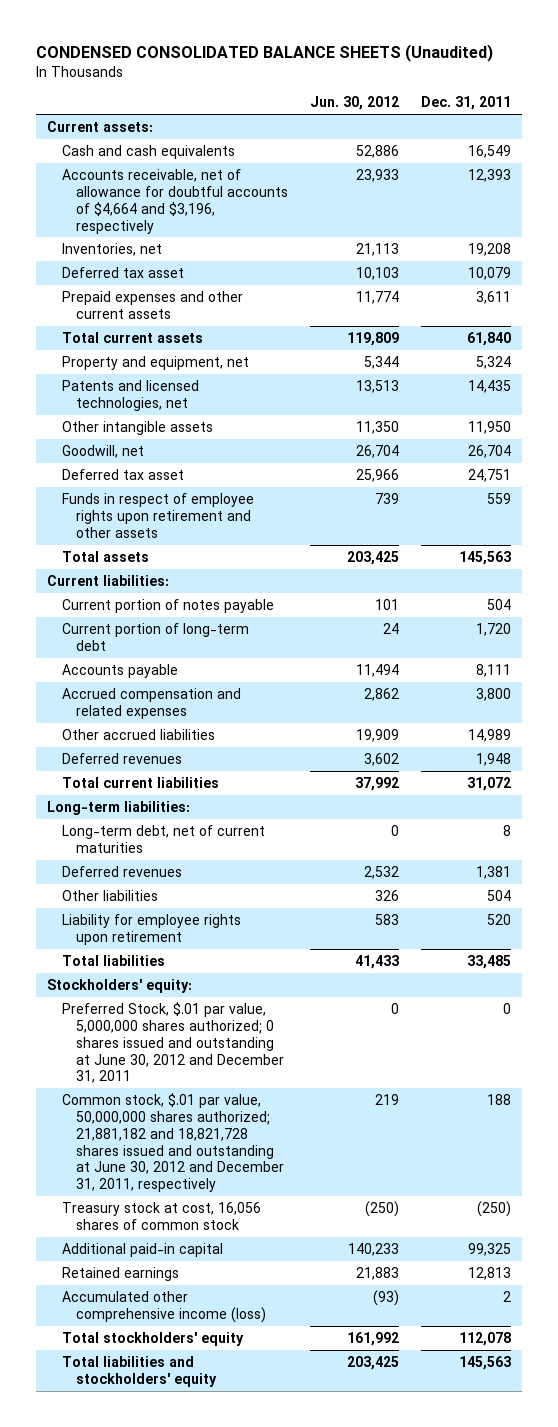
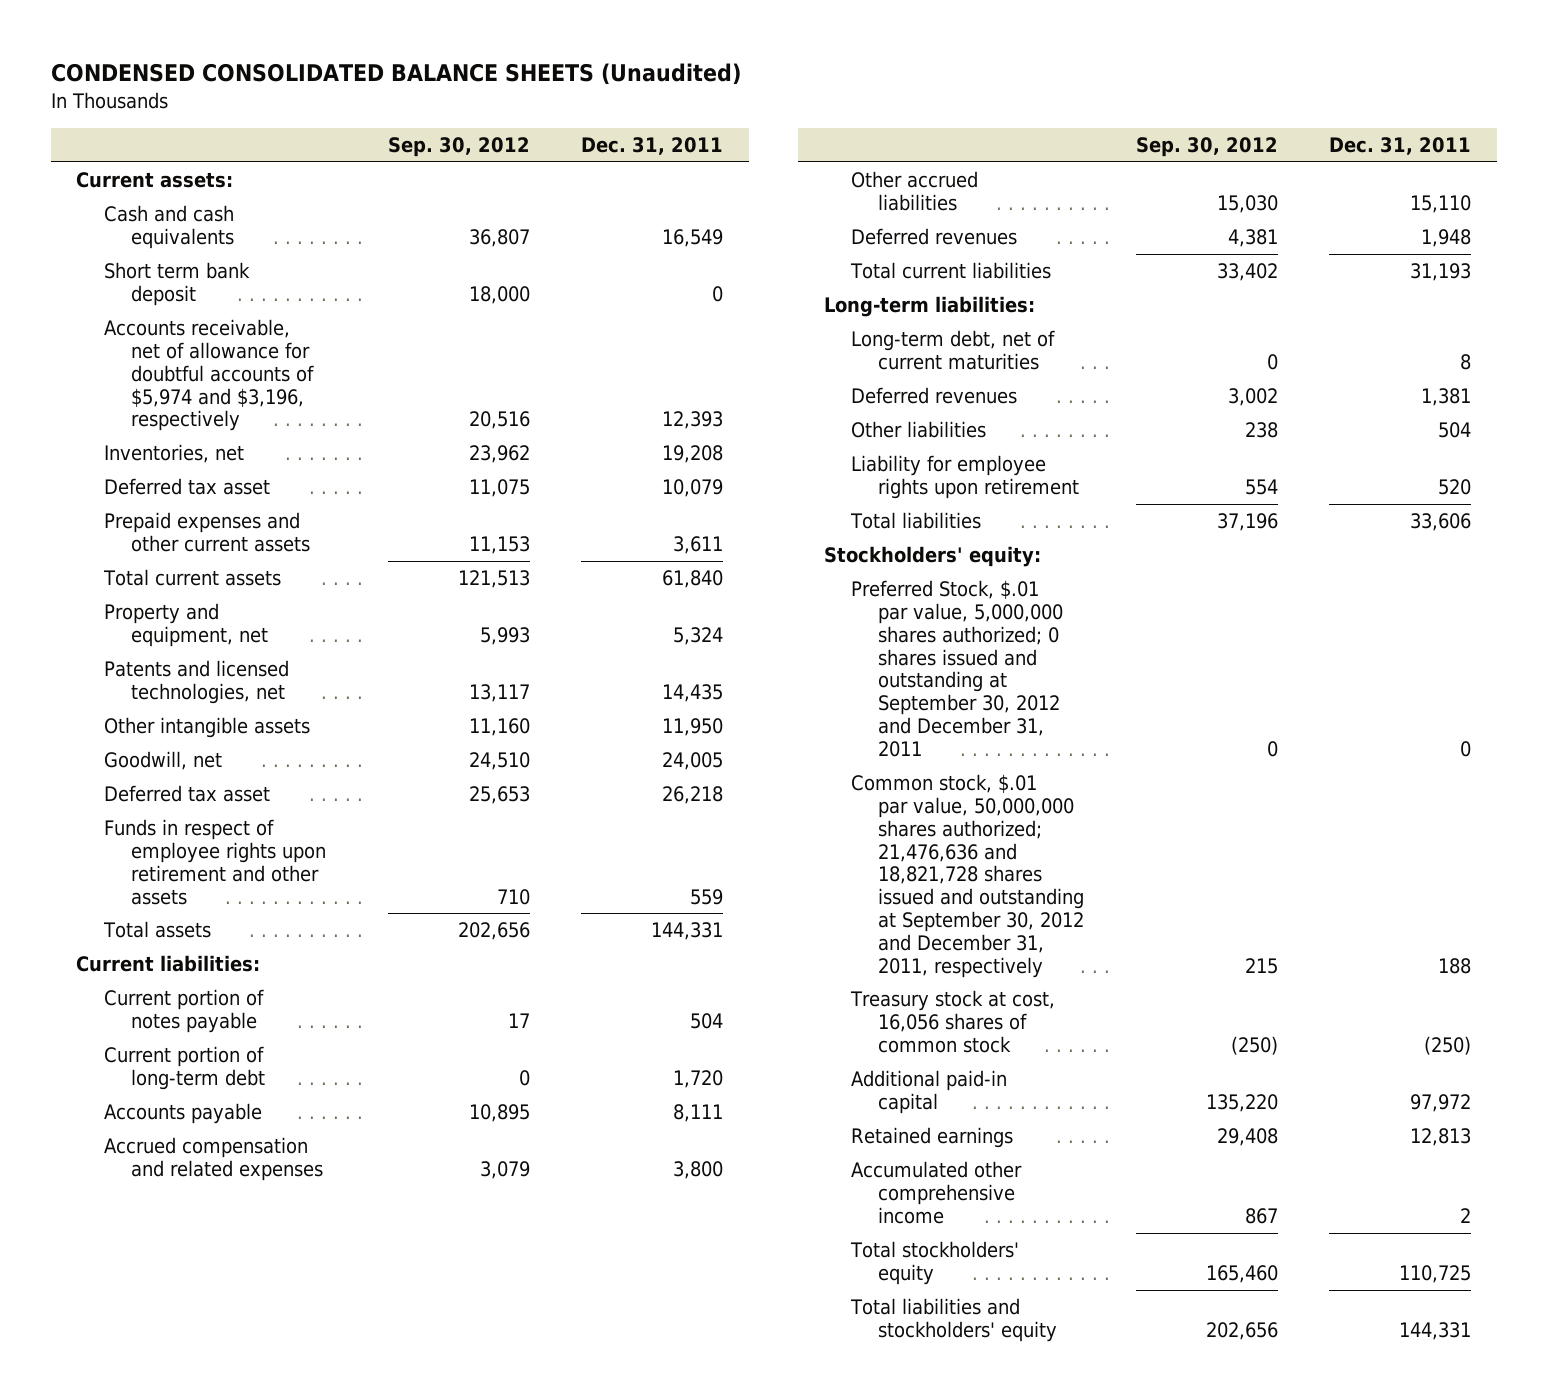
- | Jun. 30, 2012 | Dec. 31, 2011
+ | Sep. 30, 2012 | Dec. 31, 2011
- Accounts receivable, net of allowance for doubtful accounts of $4,664 and $3,196, respectively | 23,933 | 12,393
+ Short term bank deposit | 18,000 | 0
+ Accounts receivable, net of allowance for doubtful accounts of $5,974 and $3,196, respectively | 20,516 | 12,393
- Goodwill, net | 26,704 | 26,704
- Deferred tax asset | 25,966 | 24,751
+ Goodwill, net | 24,510 | 24,005
+ Deferred tax asset | 25,653 | 26,218
- Total assets | 203,425 | 145,563
+ Total assets | 202,656 | 144,331
- Other accrued liabilities | 19,909 | 14,989
+ Other accrued liabilities | 15,030 | 15,110
- Total current liabilities | 37,992 | 31,072
+ Total current liabilities | 33,402 | 31,193
- Total liabilities | 41,433 | 33,485
+ Total liabilities | 37,196 | 33,606
- Preferred Stock, $.01 par value, 5,000,000 shares authorized; 0 shares issued and outstanding at June 30, 2012 and December 31, 2011 | 0 | 0
- Common stock, $.01 par value, 50,000,000 shares authorized; 21,881,182 and 18,821,728 shares issued and outstanding at June 30, 2012 and December 31, 2011, respectively | 219 | 188
+ Preferred Stock, $.01 par value, 5,000,000 shares authorized; 0 shares issued and outstanding at September 30, 2012 and December 31, 2011 | 0 | 0
+ Common stock, $.01 par value, 50,000,000 shares authorized; 21,476,636 and 18,821,728 shares issued and outstanding at September 30, 2012 and December 31, 2011, respectively | 215 | 188
- Additional paid-in capital | 140,233 | 99,325
+ Additional paid-in capital | 135,220 | 97,972
- Accumulated other comprehensive income (loss) | (93) | 2
- Total stockholders' equity | 161,992 | 112,078
- Total liabilities and stockholders' equity | 203,425 | 145,563
+ Accumulated other comprehensive income | 867 | 2
+ Total stockholders' equity | 165,460 | 110,725
+ Total liabilities and stockholders' equity | 202,656 | 144,331

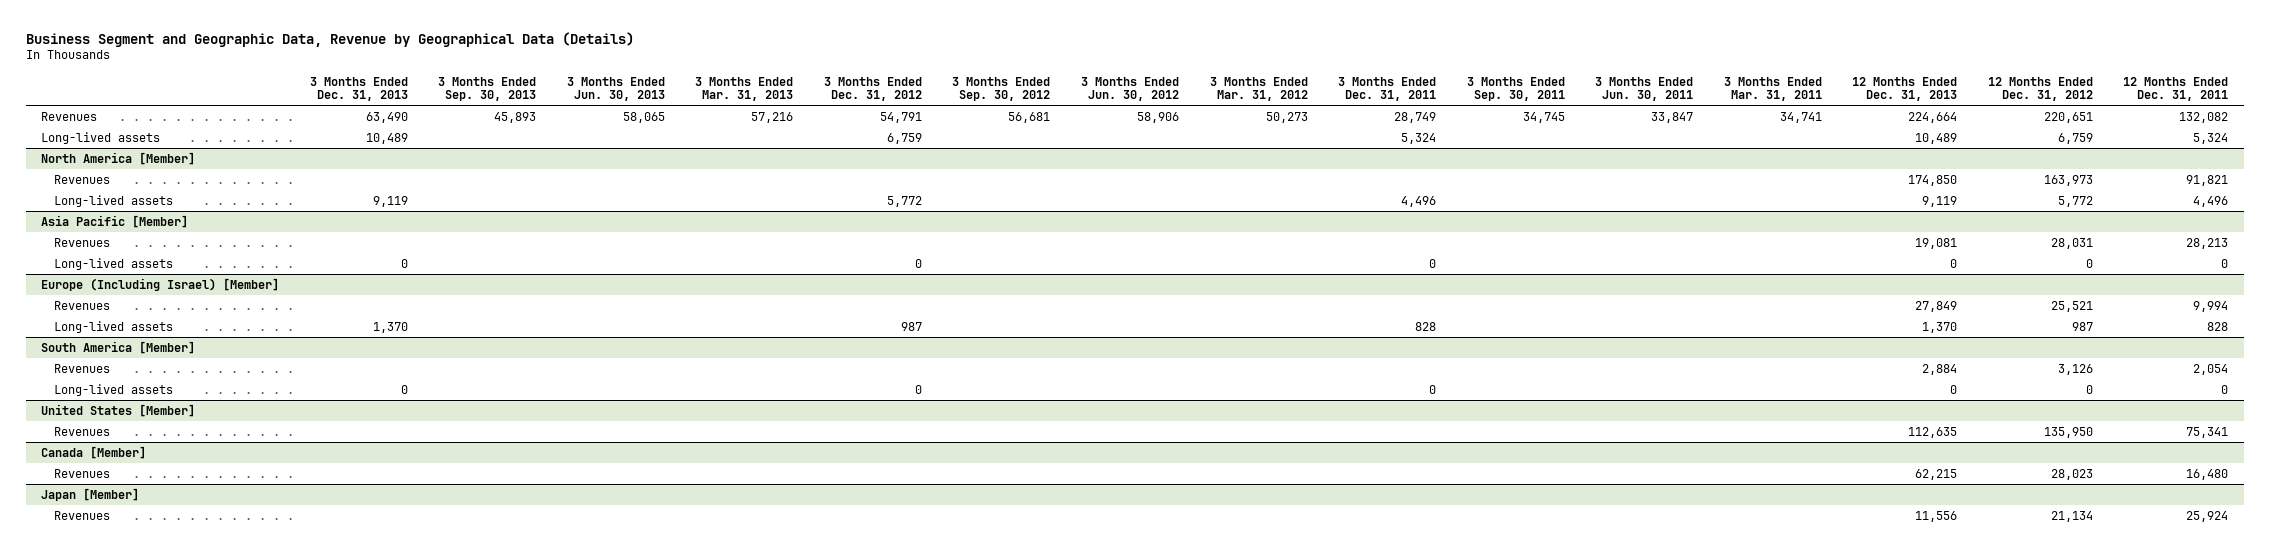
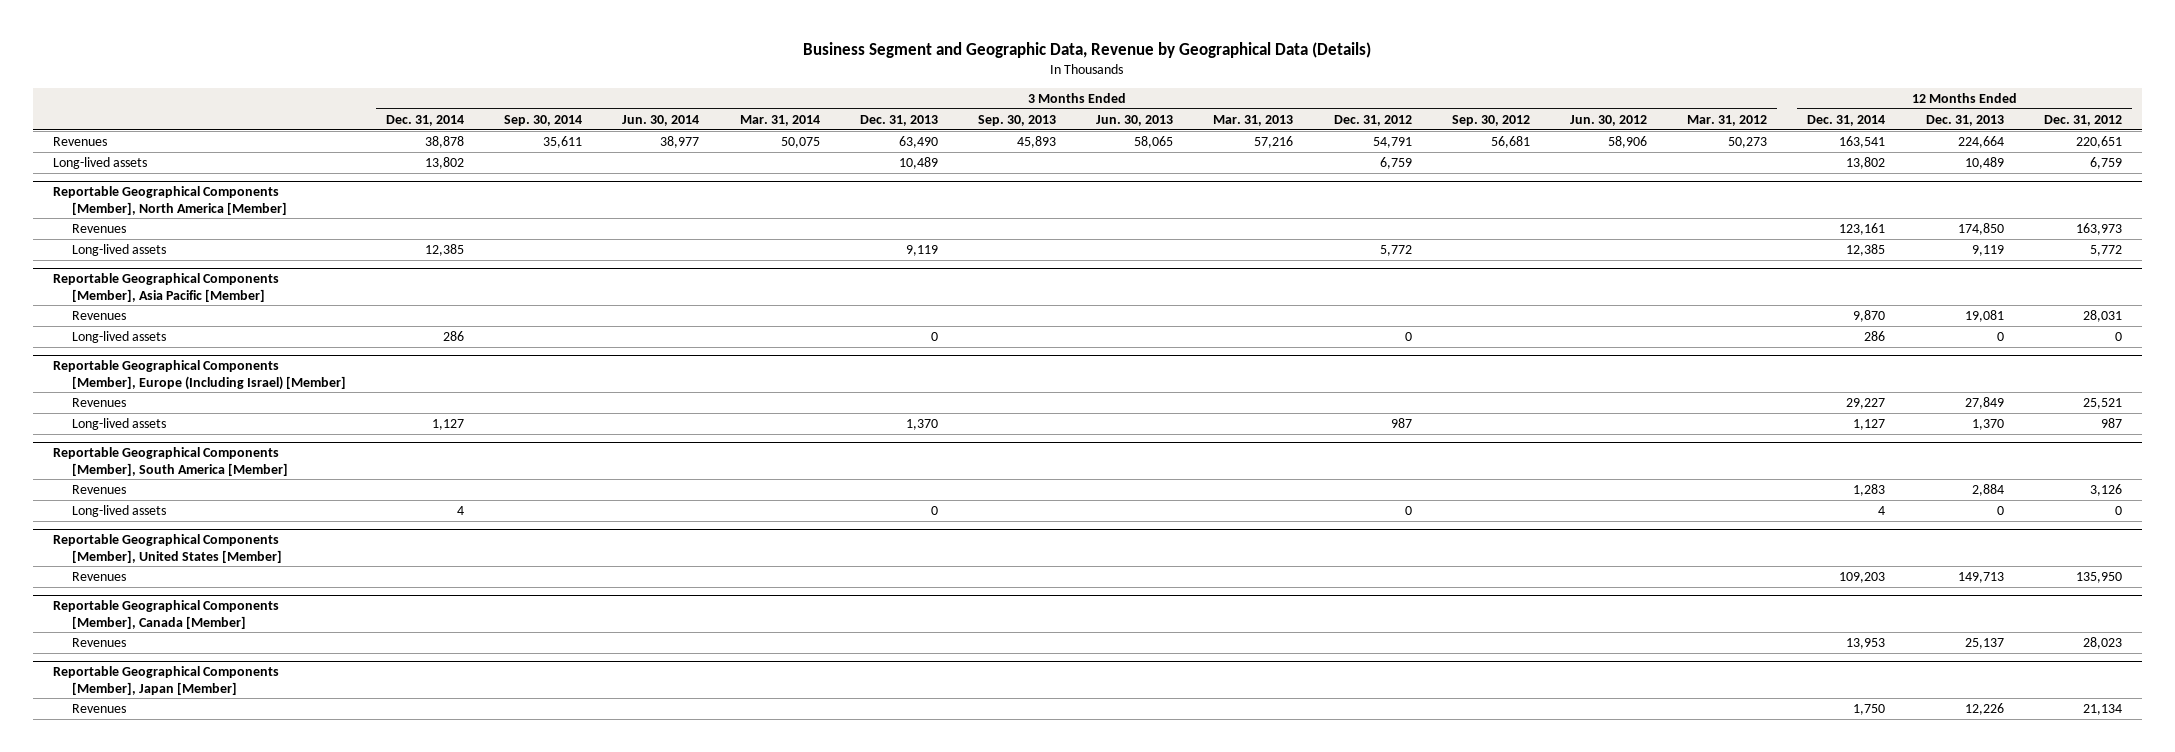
- | 3 Months Ended Dec. 31, 2013 | 3 Months Ended Sep. 30, 2013 | 3 Months Ended Jun. 30, 2013 | 3 Months Ended Mar. 31, 2013 | 3 Months Ended Dec. 31, 2012 | 3 Months Ended Sep. 30, 2012 | 3 Months Ended Jun. 30, 2012 | 3 Months Ended Mar. 31, 2012 | 3 Months Ended Dec. 31, 2011 | 3 Months Ended Sep. 30, 2011 | 3 Months Ended Jun. 30, 2011 | 3 Months Ended Mar. 31, 2011 | 12 Months Ended Dec. 31, 2013 | 12 Months Ended Dec. 31, 2012 | 12 Months Ended Dec. 31, 2011
+ | 3 Months Ended Dec. 31, 2014 | 3 Months Ended Sep. 30, 2014 | 3 Months Ended Jun. 30, 2014 | 3 Months Ended Mar. 31, 2014 | 3 Months Ended Dec. 31, 2013 | 3 Months Ended Sep. 30, 2013 | 3 Months Ended Jun. 30, 2013 | 3 Months Ended Mar. 31, 2013 | 3 Months Ended Dec. 31, 2012 | 3 Months Ended Sep. 30, 2012 | 3 Months Ended Jun. 30, 2012 | 3 Months Ended Mar. 31, 2012 | 12 Months Ended Dec. 31, 2014 | 12 Months Ended Dec. 31, 2013 | 12 Months Ended Dec. 31, 2012
- North America [Member]
+ Reportable Geographical Components [Member], North America [Member]
- Asia Pacific [Member]
+ Reportable Geographical Components [Member], Asia Pacific [Member]
- Europe (Including Israel) [Member]
+ Reportable Geographical Components [Member], Europe (Including Israel) [Member]
- South America [Member]
+ Reportable Geographical Components [Member], South America [Member]
- United States [Member]
- Revenues | | | | | | | | | | | | | 112,635 | 135,950 | 75,341
- Canada [Member]
- Revenues | | | | | | | | | | | | | 62,215 | 28,023 | 16,480
- Japan [Member]
- Revenues | | | | | | | | | | | | | 11,556 | 21,134 | 25,924
+ Reportable Geographical Components [Member], United States [Member]
+ Revenues | | | | | | | | | | | | | 109,203 | 149,713 | 135,950
+ Reportable Geographical Components [Member], Canada [Member]
+ Revenues | | | | | | | | | | | | | 13,953 | 25,137 | 28,023
+ Reportable Geographical Components [Member], Japan [Member]
+ Revenues | | | | | | | | | | | | | 1,750 | 12,226 | 21,134

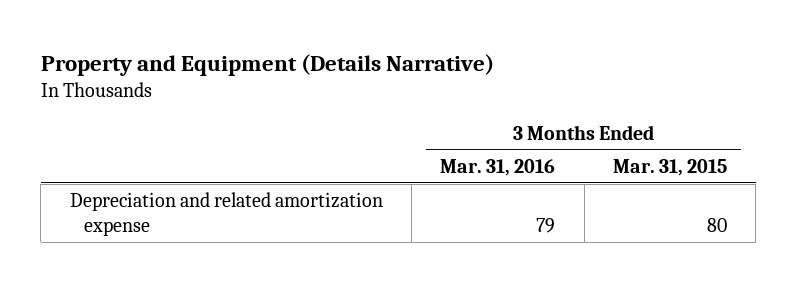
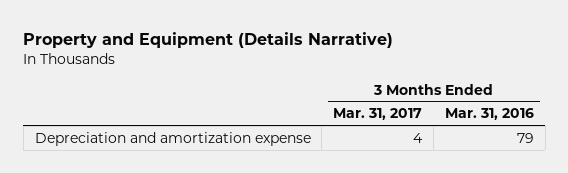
- | 3 Months Ended Mar. 31, 2016 | 3 Months Ended Mar. 31, 2015
+ | 3 Months Ended Mar. 31, 2017 | 3 Months Ended Mar. 31, 2016
- Depreciation and related amortization expense | 79 | 80
+ Depreciation and amortization expense | 4 | 79

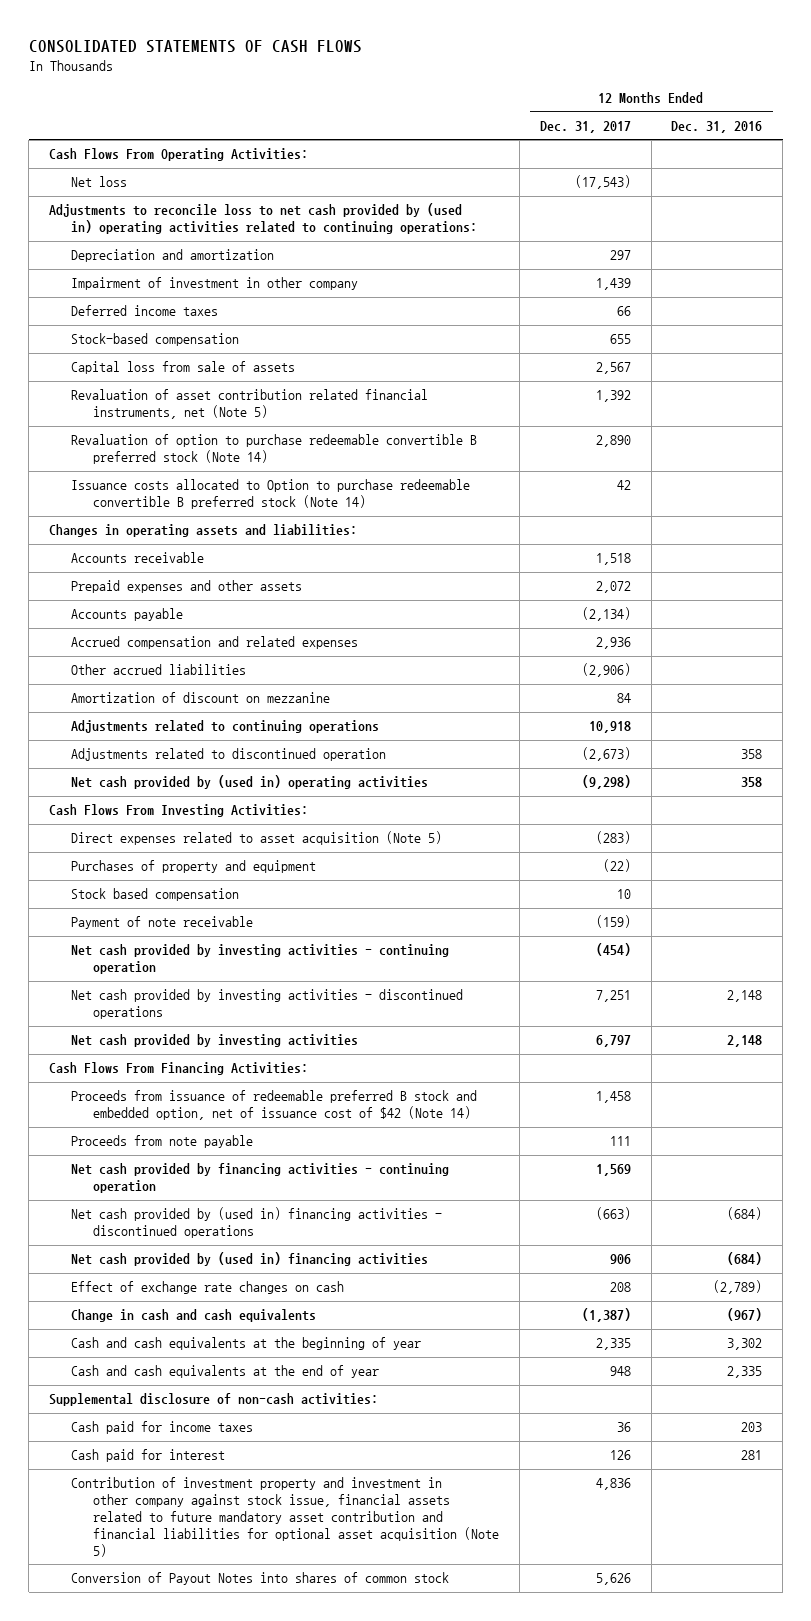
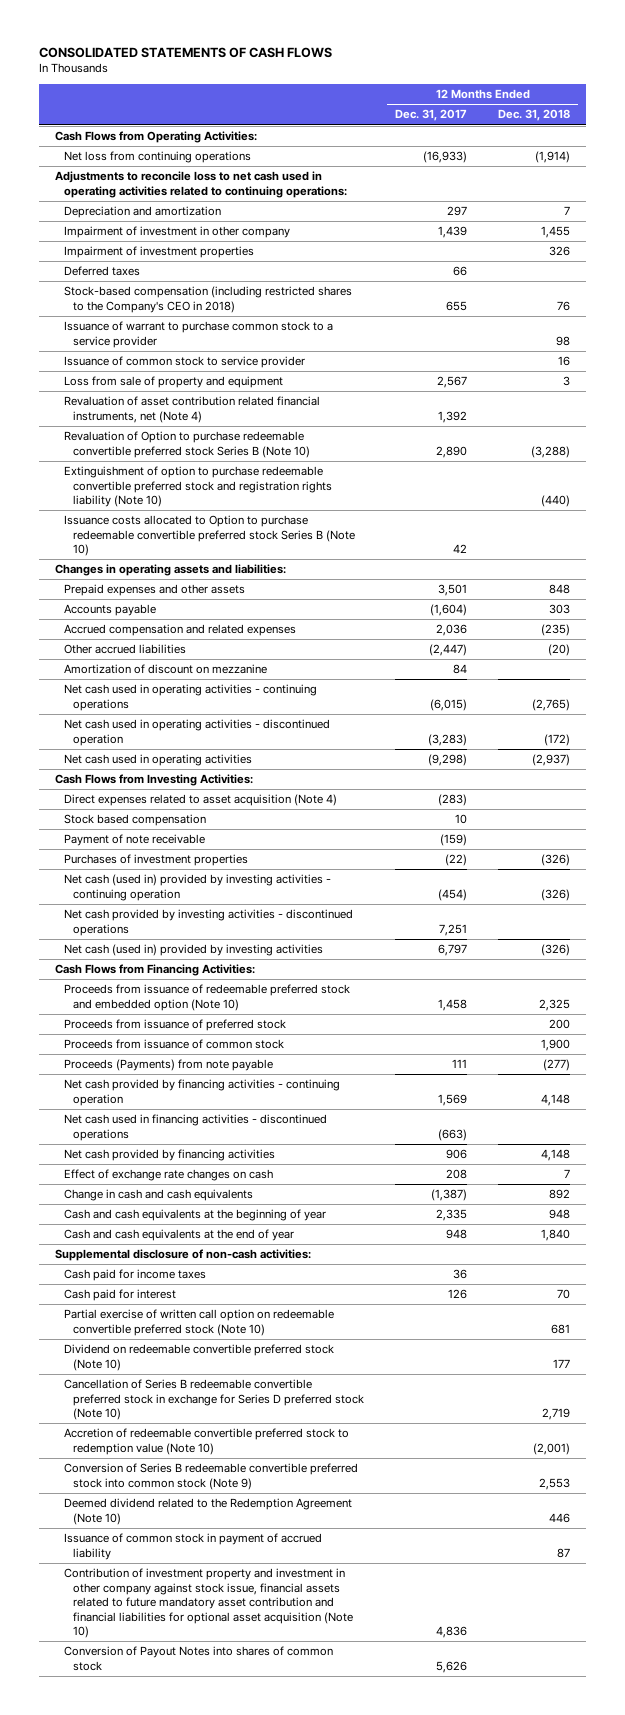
- | 12 Months Ended Dec. 31, 2017 | 12 Months Ended Dec. 31, 2016
+ | 12 Months Ended Dec. 31, 2017 | 12 Months Ended Dec. 31, 2018
- Cash Flows From Operating Activities:
- Net loss | (17,543) |
- Adjustments to reconcile loss to net cash provided by (used in) operating activities related to continuing operations:
+ Cash Flows from Operating Activities:
+ Net loss from continuing operations | (16,933) | (1,914)
+ Adjustments to reconcile loss to net cash used in operating activities related to continuing operations:
- Deferred income taxes | 66 |
- Stock-based compensation | 655 |
- Capital loss from sale of assets | 2,567 |
- Revaluation of asset contribution related financial instruments, net (Note 5) | 1,392 |
- Revaluation of option to purchase redeemable convertible B preferred stock (Note 14) | 2,890 |
- Issuance costs allocated to Option to purchase redeemable convertible B preferred stock (Note 14) | 42 |
+ Impairment of investment properties | | 326
+ Deferred taxes | 66 |
+ Stock-based compensation (including restricted shares to the Company's CEO in 2018) | 655 | 76
+ Issuance of warrant to purchase common stock to a service provider | | 98
+ Issuance of common stock to service provider | | 16
+ Loss from sale of property and equipment | 2,567 | 3
+ Revaluation of asset contribution related financial instruments, net (Note 4) | 1,392 |
+ Revaluation of Option to purchase redeemable convertible preferred stock Series B (Note 10) | 2,890 | (3,288)
+ Extinguishment of option to purchase redeemable convertible preferred stock and registration rights liability (Note 10) | | (440)
+ Issuance costs allocated to Option to purchase redeemable convertible preferred stock Series B (Note 10) | 42 |
- Accounts receivable | 1,518 |
- Prepaid expenses and other assets | 2,072 |
- Accounts payable | (2,134) |
- Accrued compensation and related expenses | 2,936 |
- Other accrued liabilities | (2,906) |
+ Prepaid expenses and other assets | 3,501 | 848
+ Accounts payable | (1,604) | 303
+ Accrued compensation and related expenses | 2,036 | (235)
+ Other accrued liabilities | (2,447) | (20)
- Adjustments related to continuing operations | 10,918 |
- Adjustments related to discontinued operation | (2,673) | 358
- Net cash provided by (used in) operating activities | (9,298) | 358
- Cash Flows From Investing Activities:
- Direct expenses related to asset acquisition (Note 5) | (283) |
- Purchases of property and equipment | (22) |
+ Net cash used in operating activities - continuing operations | (6,015) | (2,765)
+ Net cash used in operating activities - discontinued operation | (3,283) | (172)
+ Net cash used in operating activities | (9,298) | (2,937)
+ Cash Flows from Investing Activities:
+ Direct expenses related to asset acquisition (Note 4) | (283) |
- Net cash provided by investing activities - continuing operation | (454) |
+ Purchases of investment properties | (22) | (326)
+ Net cash (used in) provided by investing activities - continuing operation | (454) | (326)
- Net cash provided by investing activities | 6,797 | 2,148
- Cash Flows From Financing Activities:
- Proceeds from issuance of redeemable preferred B stock and embedded option, net of issuance cost of $42 (Note 14) | 1,458 |
- Proceeds from note payable | 111 |
+ Net cash (used in) provided by investing activities | 6,797 | (326)
+ Cash Flows from Financing Activities:
+ Proceeds from issuance of redeemable preferred stock and embedded option (Note 10) | 1,458 | 2,325
+ Proceeds from issuance of preferred stock | | 200
+ Proceeds from issuance of common stock | | 1,900
+ Proceeds (Payments) from note payable | 111 | (277)
- Net cash provided by (used in) financing activities - discontinued operations | (663) | (684)
- Net cash provided by (used in) financing activities | 906 | (684)
+ Net cash used in financing activities - discontinued operations | (663) |
+ Net cash provided by financing activities | 906 | 4,148
- Contribution of investment property and investment in other company against stock issue, financial assets related to future mandatory asset contribution and financial liabilities for optional asset acquisition (Note 5) | 4,836 |
+ Partial exercise of written call option on redeemable convertible preferred stock (Note 10) | | 681
+ Dividend on redeemable convertible preferred stock (Note 10) | | 177
+ Cancellation of Series B redeemable convertible preferred stock in exchange for Series D preferred stock (Note 10) | | 2,719
+ Accretion of redeemable convertible preferred stock to redemption value (Note 10) | | (2,001)
+ Conversion of Series B redeemable convertible preferred stock into common stock (Note 9) | | 2,553
+ Deemed dividend related to the Redemption Agreement (Note 10) | | 446
+ Issuance of common stock in payment of accrued liability | | 87
+ Contribution of investment property and investment in other company against stock issue, financial assets related to future mandatory asset contribution and financial liabilities for optional asset acquisition (Note 10) | 4,836 |

